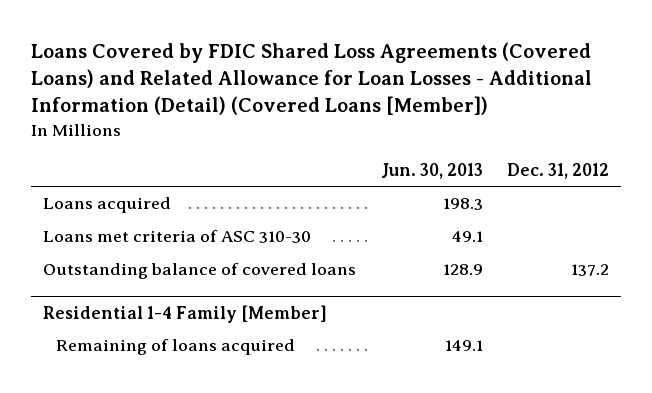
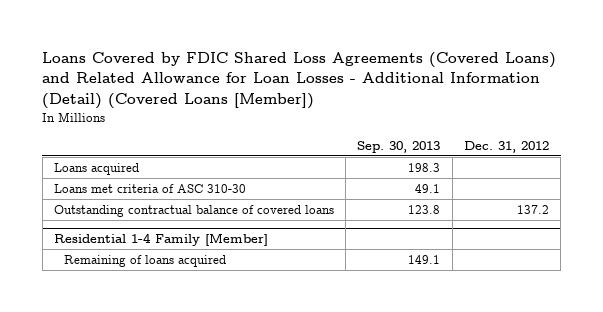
- | Jun. 30, 2013 | Dec. 31, 2012
+ | Sep. 30, 2013 | Dec. 31, 2012
- Outstanding balance of covered loans | 128.9 | 137.2
+ Outstanding contractual balance of covered loans | 123.8 | 137.2

